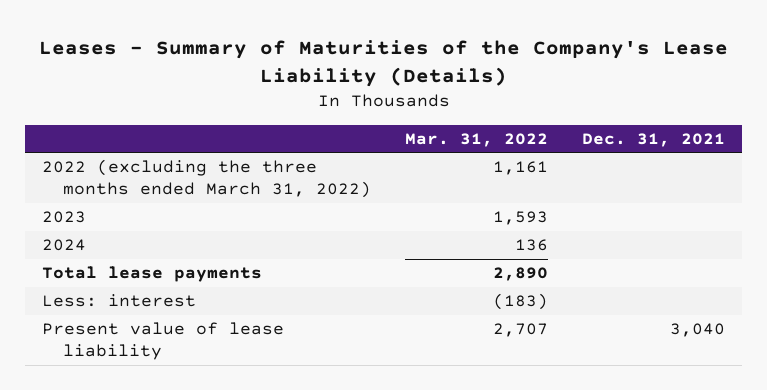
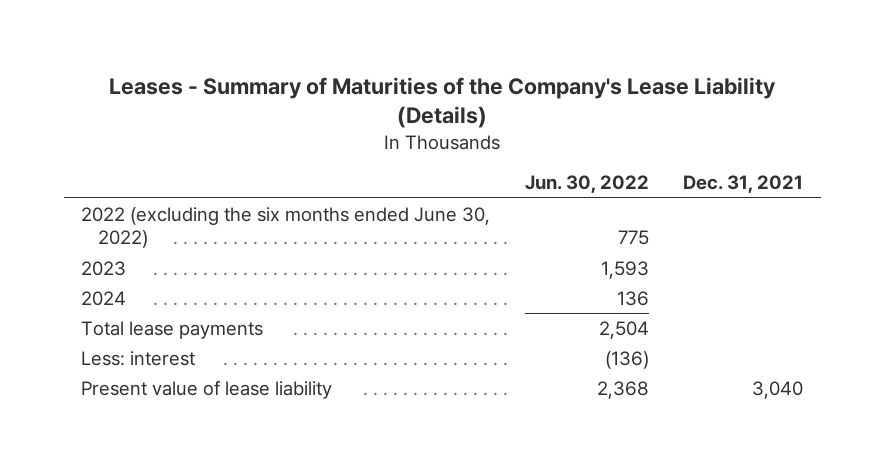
- | Mar. 31, 2022 | Dec. 31, 2021
+ | Jun. 30, 2022 | Dec. 31, 2021
- 2022 (excluding the three months ended March 31, 2022) | 1,161 |
+ 2022 (excluding the six months ended June 30, 2022) | 775 |

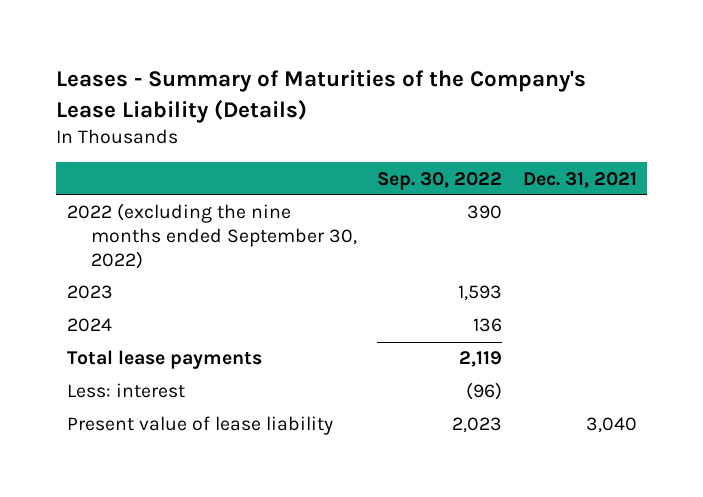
- | Jun. 30, 2022 | Dec. 31, 2021
+ | Sep. 30, 2022 | Dec. 31, 2021
- 2022 (excluding the six months ended June 30, 2022) | 775 |
+ 2022 (excluding the nine months ended September 30, 2022) | 390 |

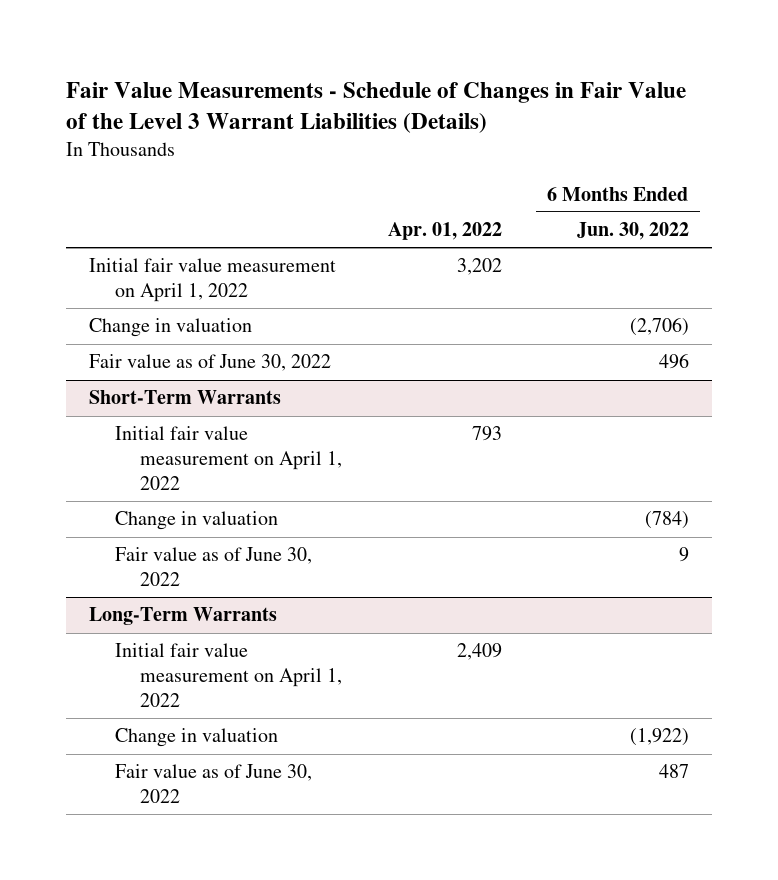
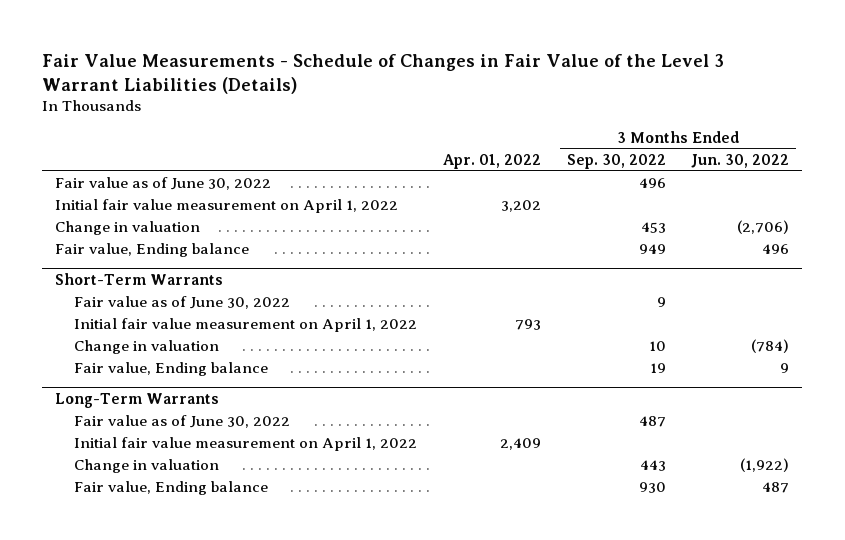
- | Apr. 01, 2022 | 6 Months Ended Jun. 30, 2022
+ | Apr. 01, 2022 | 3 Months Ended Sep. 30, 2022 | 3 Months Ended Jun. 30, 2022
moved up: Fair value as of June 30, 2022 | | 496 |
+ Fair value, Ending balance | | 949 | 496
@ Short-Term Warrants
moved up: Fair value as of June 30, 2022 | | 9 |
+ Fair value, Ending balance | | 19 | 9
@ Long-Term Warrants
moved up: Fair value as of June 30, 2022 | | 487 |
+ Fair value, Ending balance | | 930 | 487

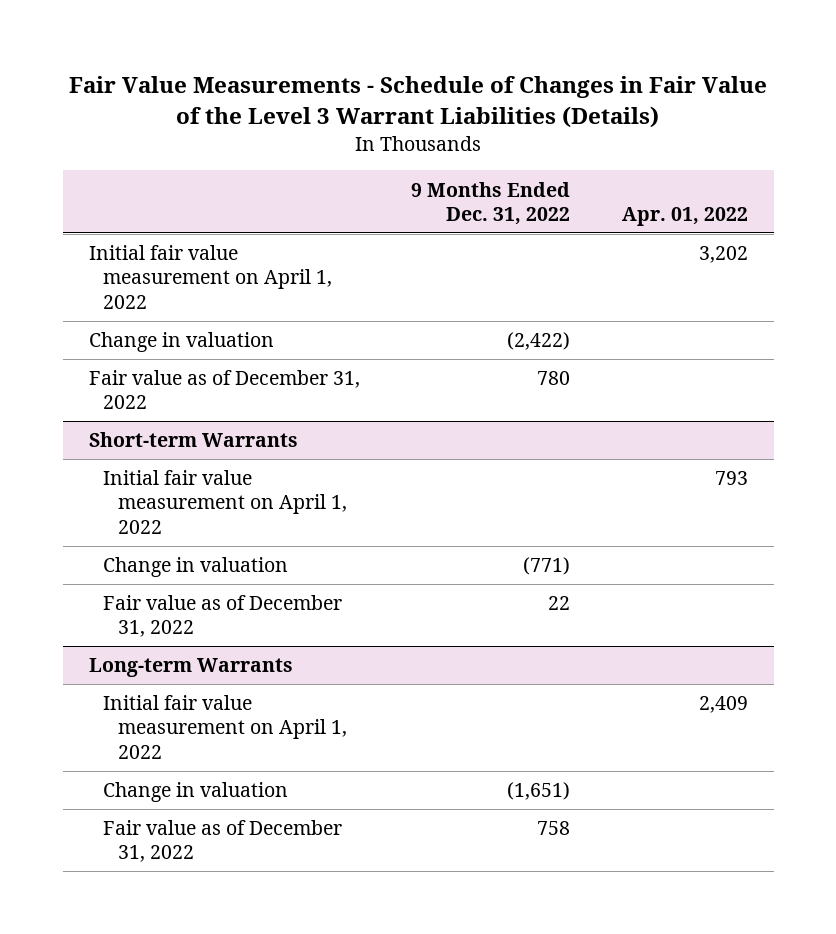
- | Apr. 01, 2022 | 3 Months Ended Sep. 30, 2022 | 3 Months Ended Jun. 30, 2022
+ | 9 Months Ended Dec. 31, 2022 | Apr. 01, 2022
- Fair value as of June 30, 2022 | | 496 |
- Fair value, Ending balance | | 949 | 496
- Short-Term Warrants
- Fair value as of June 30, 2022 | | 9 |
+ Fair value as of December 31, 2022 | 780 |
+ Short-term Warrants
- Fair value, Ending balance | | 19 | 9
- Long-Term Warrants
- Fair value as of June 30, 2022 | | 487 |
+ Fair value as of December 31, 2022 | 22 |
+ Long-term Warrants
- Fair value, Ending balance | | 930 | 487
+ Fair value as of December 31, 2022 | 758 |

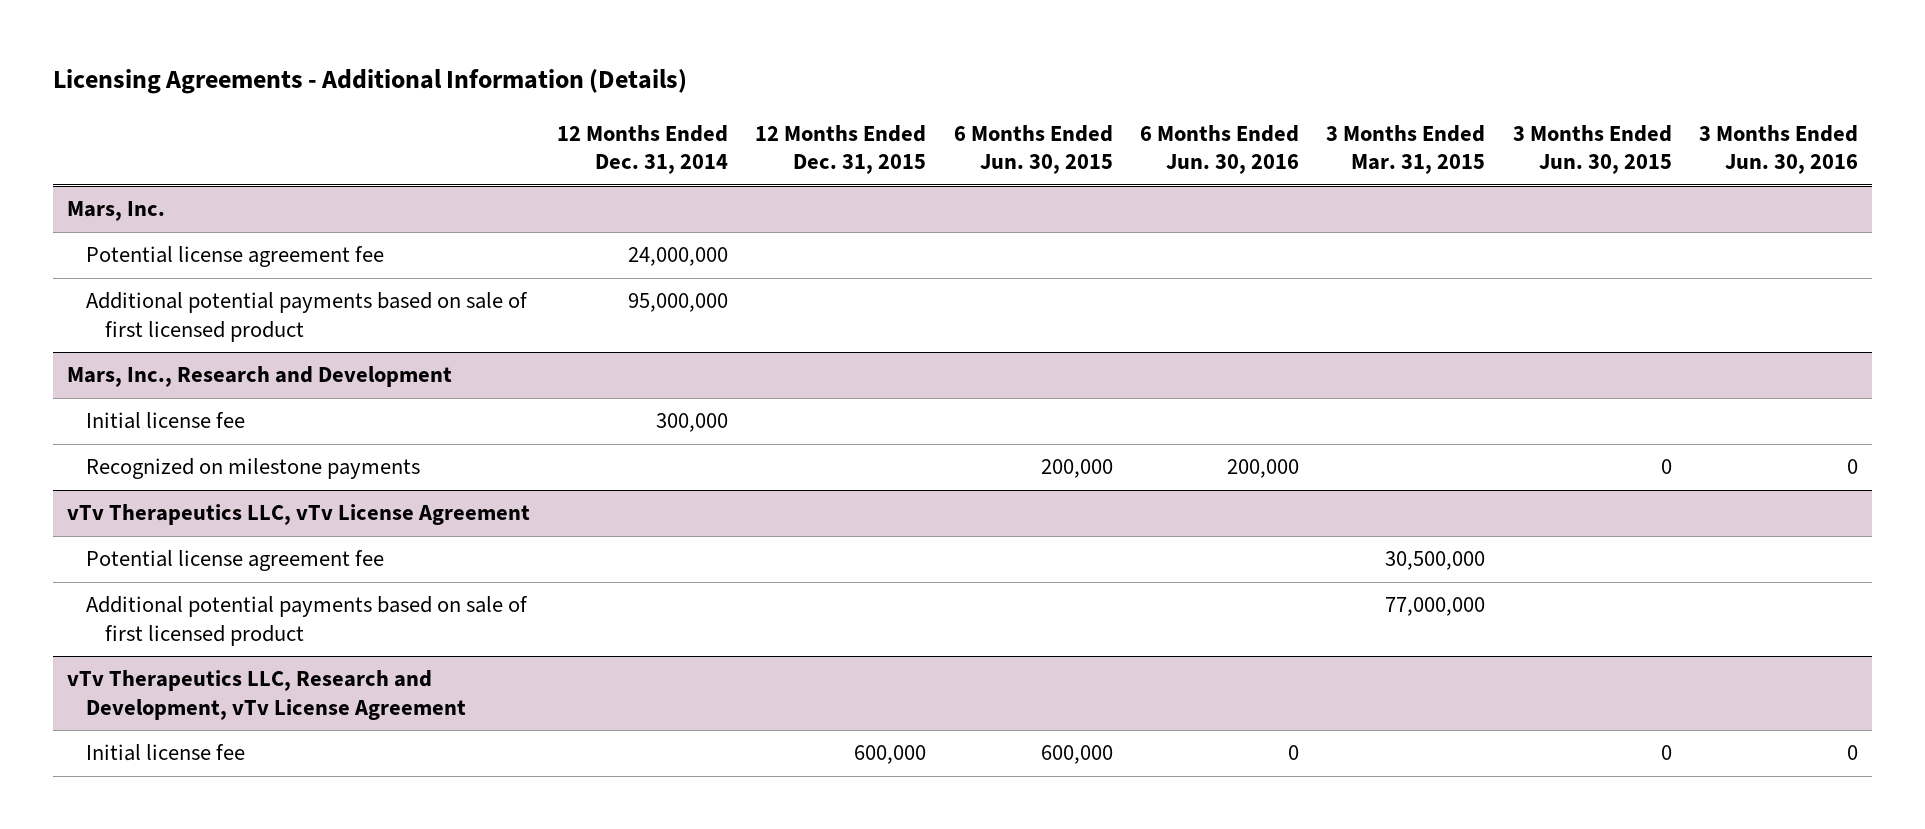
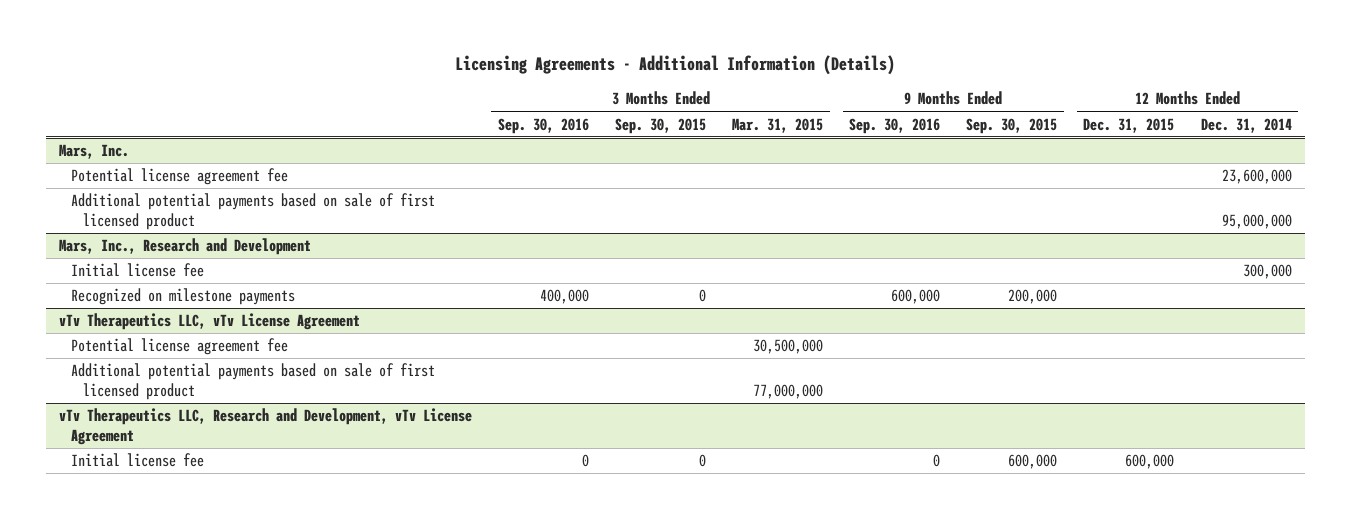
- | 12 Months Ended Dec. 31, 2014 | 12 Months Ended Dec. 31, 2015 | 6 Months Ended Jun. 30, 2015 | 6 Months Ended Jun. 30, 2016 | 3 Months Ended Mar. 31, 2015 | 3 Months Ended Jun. 30, 2015 | 3 Months Ended Jun. 30, 2016
+ | 3 Months Ended Sep. 30, 2016 | 3 Months Ended Sep. 30, 2015 | 3 Months Ended Mar. 31, 2015 | 9 Months Ended Sep. 30, 2016 | 9 Months Ended Sep. 30, 2015 | 12 Months Ended Dec. 31, 2015 | 12 Months Ended Dec. 31, 2014
@ Mars, Inc.
- Potential license agreement fee | 24,000,000 | | | | | |
+ Potential license agreement fee | | | | | | | 23,600,000

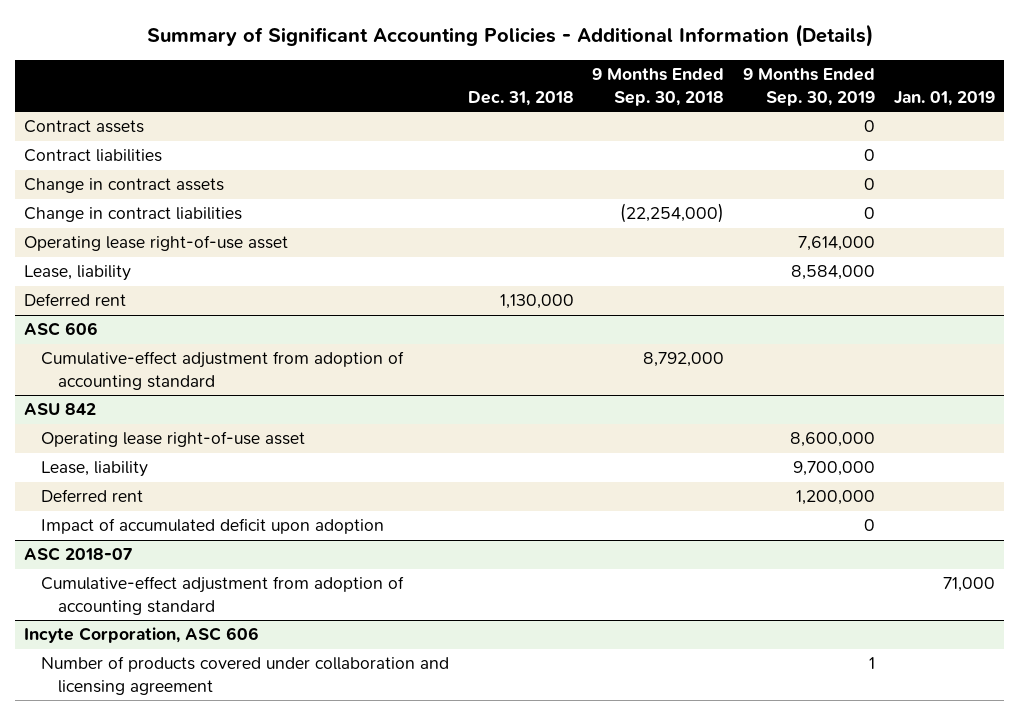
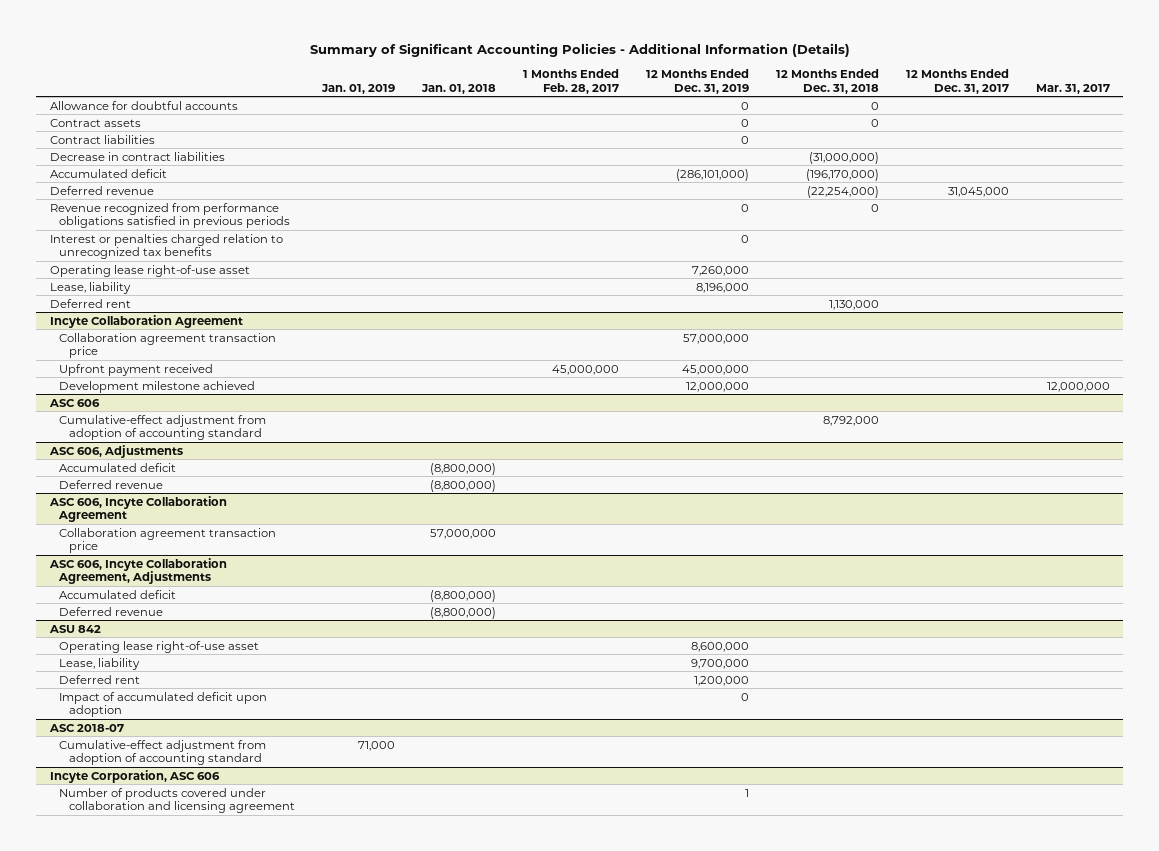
- | Dec. 31, 2018 | 9 Months Ended Sep. 30, 2018 | 9 Months Ended Sep. 30, 2019 | Jan. 01, 2019
+ | Jan. 01, 2019 | Jan. 01, 2018 | 1 Months Ended Feb. 28, 2017 | 12 Months Ended Dec. 31, 2019 | 12 Months Ended Dec. 31, 2018 | 12 Months Ended Dec. 31, 2017 | Mar. 31, 2017
+ Allowance for doubtful accounts | | | | 0 | 0 | |
- Change in contract assets | | | 0 |
- Change in contract liabilities | | (22,254,000) | 0 |
+ Decrease in contract liabilities | | | | | (31,000,000) | |
+ Accumulated deficit | | | | (286,101,000) | (196,170,000) | |
+ Deferred revenue | | | | | (22,254,000) | 31,045,000 |
+ Revenue recognized from performance obligations satisfied in previous periods | | | | 0 | 0 | |
+ Interest or penalties charged relation to unrecognized tax benefits | | | | 0 | | |
+ Incyte Collaboration Agreement
+ Collaboration agreement transaction price | | | | 57,000,000 | | |
+ Upfront payment received | | | 45,000,000 | 45,000,000 | | |
+ Development milestone achieved | | | | 12,000,000 | | | 12,000,000
+ ASC 606, Adjustments
+ Accumulated deficit | | (8,800,000) | | | | |
+ Deferred revenue | | (8,800,000) | | | | |
+ ASC 606, Incyte Collaboration Agreement
+ Collaboration agreement transaction price | | 57,000,000 | | | | |
+ ASC 606, Incyte Collaboration Agreement, Adjustments
+ Accumulated deficit | | (8,800,000) | | | | |
+ Deferred revenue | | (8,800,000) | | | | |

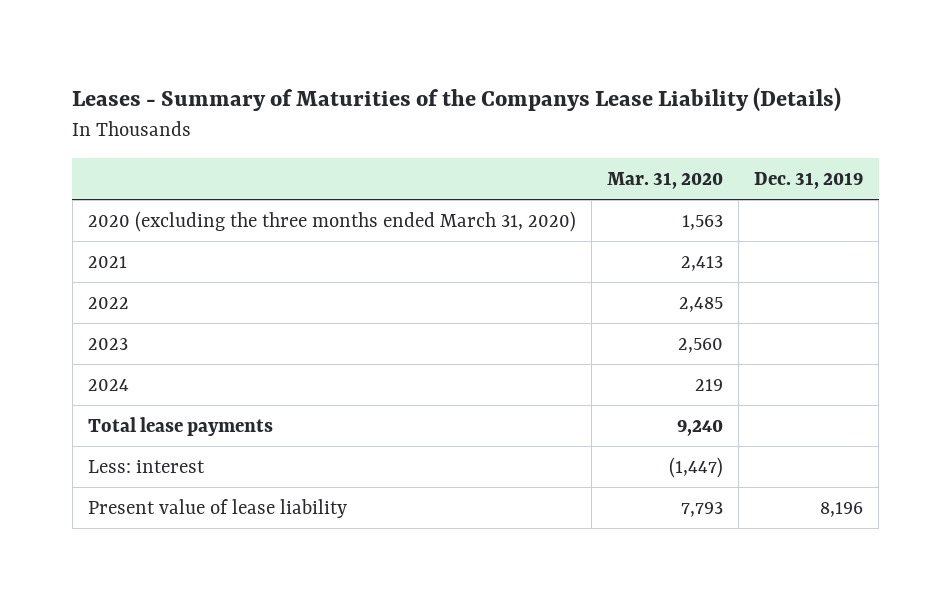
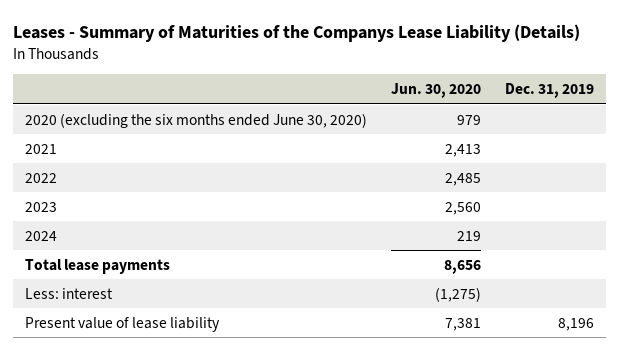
- | Mar. 31, 2020 | Dec. 31, 2019
+ | Jun. 30, 2020 | Dec. 31, 2019
- 2020 (excluding the three months ended March 31, 2020) | 1,563 |
+ 2020 (excluding the six months ended June 30, 2020) | 979 |

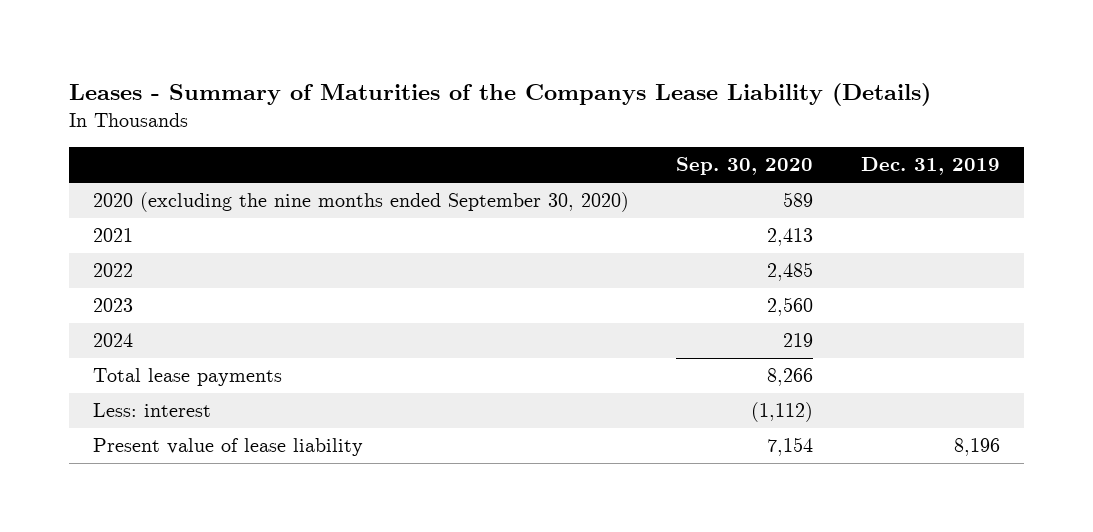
- | Jun. 30, 2020 | Dec. 31, 2019
+ | Sep. 30, 2020 | Dec. 31, 2019
- 2020 (excluding the six months ended June 30, 2020) | 979 |
+ 2020 (excluding the nine months ended September 30, 2020) | 589 |

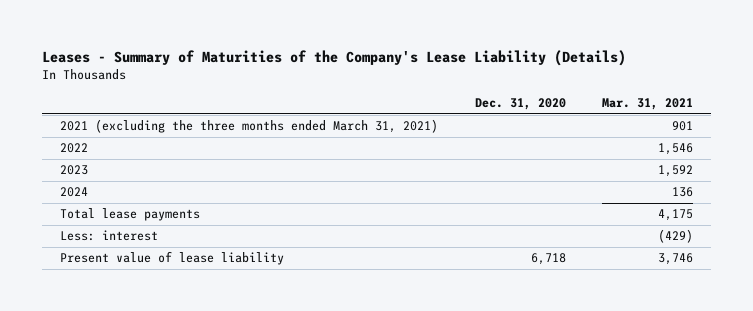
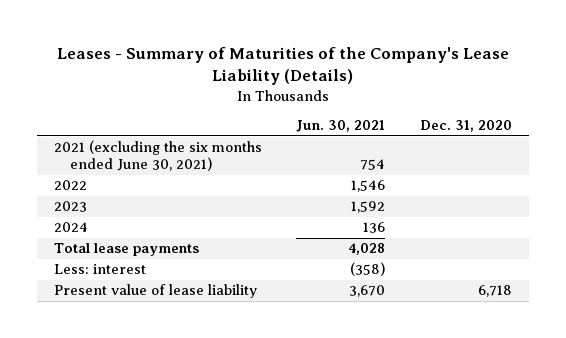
- | Dec. 31, 2020 | Mar. 31, 2021
+ | Jun. 30, 2021 | Dec. 31, 2020
- 2021 (excluding the three months ended March 31, 2021) | | 901
+ 2021 (excluding the six months ended June 30, 2021) | 754 |

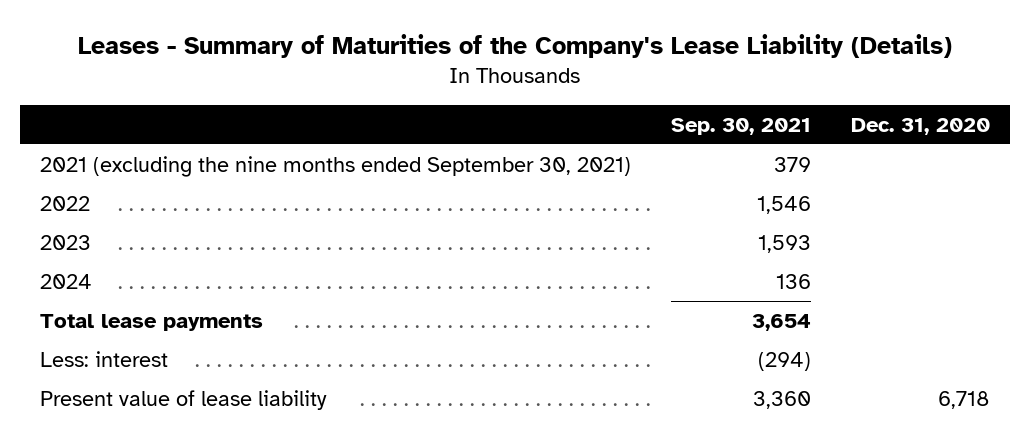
- | Jun. 30, 2021 | Dec. 31, 2020
+ | Sep. 30, 2021 | Dec. 31, 2020
- 2021 (excluding the six months ended June 30, 2021) | 754 |
+ 2021 (excluding the nine months ended September 30, 2021) | 379 |

